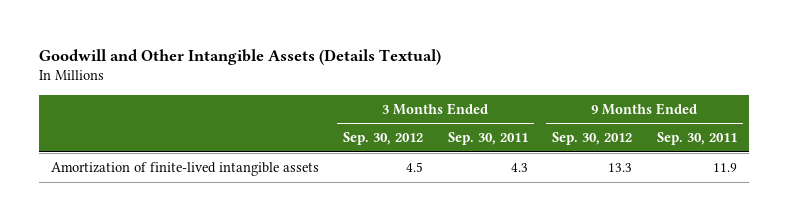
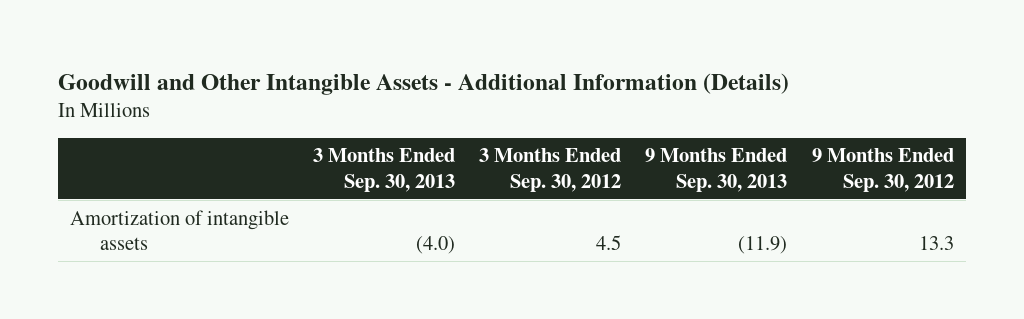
- Goodwill and Other Intangible Assets (Details Textual)
+ Goodwill and Other Intangible Assets - Additional Information (Details)
- | 3 Months Ended Sep. 30, 2012 | 3 Months Ended Sep. 30, 2011 | 9 Months Ended Sep. 30, 2012 | 9 Months Ended Sep. 30, 2011
+ | 3 Months Ended Sep. 30, 2013 | 3 Months Ended Sep. 30, 2012 | 9 Months Ended Sep. 30, 2013 | 9 Months Ended Sep. 30, 2012
- Amortization of finite-lived intangible assets | 4.5 | 4.3 | 13.3 | 11.9
+ Amortization of intangible assets | (4.0) | 4.5 | (11.9) | 13.3

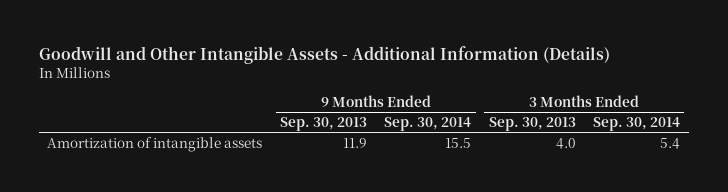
- | 3 Months Ended Sep. 30, 2013 | 3 Months Ended Sep. 30, 2012 | 9 Months Ended Sep. 30, 2013 | 9 Months Ended Sep. 30, 2012
+ | 9 Months Ended Sep. 30, 2013 | 9 Months Ended Sep. 30, 2014 | 3 Months Ended Sep. 30, 2013 | 3 Months Ended Sep. 30, 2014
- Amortization of intangible assets | (4.0) | 4.5 | (11.9) | 13.3
+ Amortization of intangible assets | 11.9 | 15.5 | 4.0 | 5.4

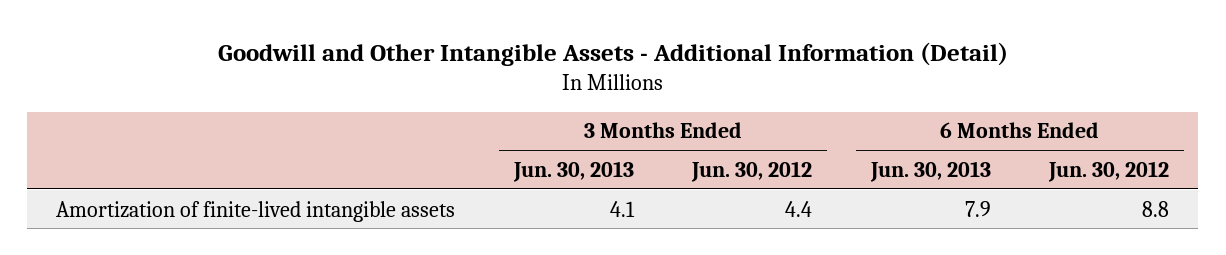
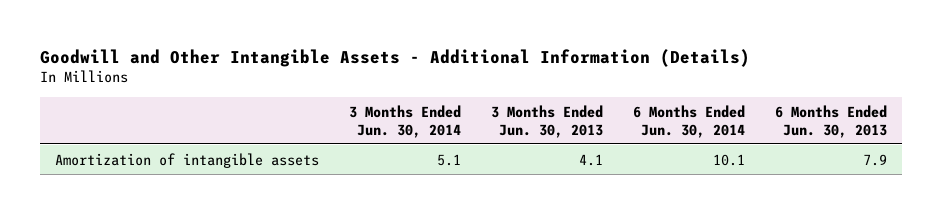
- Goodwill and Other Intangible Assets - Additional Information (Detail)
+ Goodwill and Other Intangible Assets - Additional Information (Details)
- | 3 Months Ended Jun. 30, 2013 | 3 Months Ended Jun. 30, 2012 | 6 Months Ended Jun. 30, 2013 | 6 Months Ended Jun. 30, 2012
+ | 3 Months Ended Jun. 30, 2014 | 3 Months Ended Jun. 30, 2013 | 6 Months Ended Jun. 30, 2014 | 6 Months Ended Jun. 30, 2013
- Amortization of finite-lived intangible assets | 4.1 | 4.4 | 7.9 | 8.8
+ Amortization of intangible assets | 5.1 | 4.1 | 10.1 | 7.9

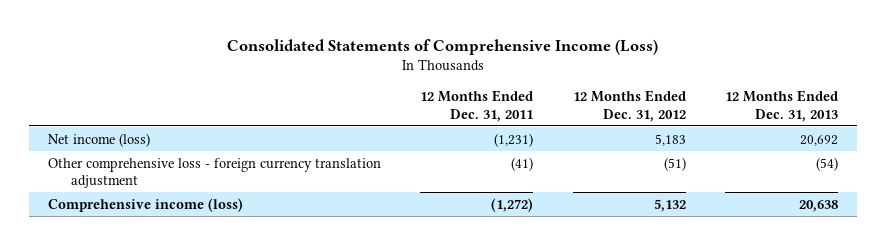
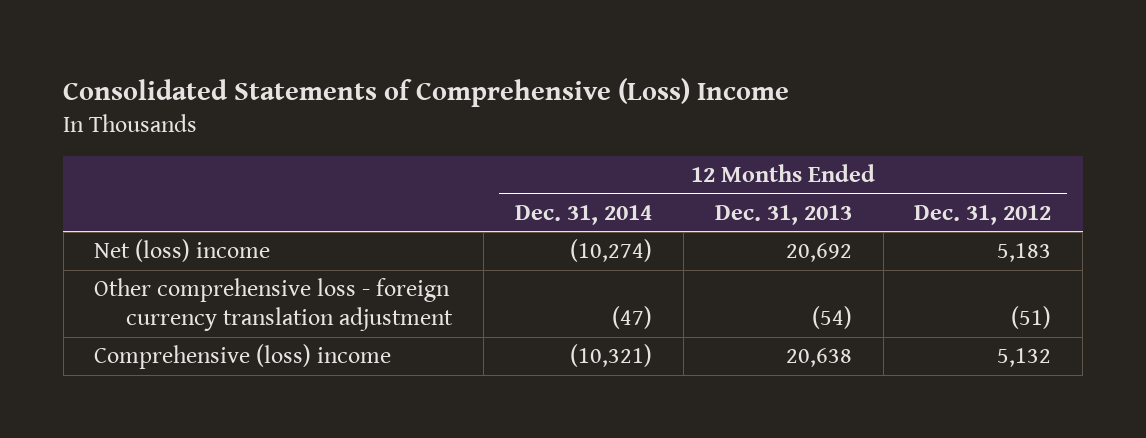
- Consolidated Statements of Comprehensive Income (Loss)
+ Consolidated Statements of Comprehensive (Loss) Income
- | 12 Months Ended Dec. 31, 2011 | 12 Months Ended Dec. 31, 2012 | 12 Months Ended Dec. 31, 2013
+ | 12 Months Ended Dec. 31, 2014 | 12 Months Ended Dec. 31, 2013 | 12 Months Ended Dec. 31, 2012
- Net income (loss) | (1,231) | 5,183 | 20,692
+ Net (loss) income | (10,274) | 20,692 | 5,183
- Comprehensive income (loss) | (1,272) | 5,132 | 20,638
+ Comprehensive (loss) income | (10,321) | 20,638 | 5,132

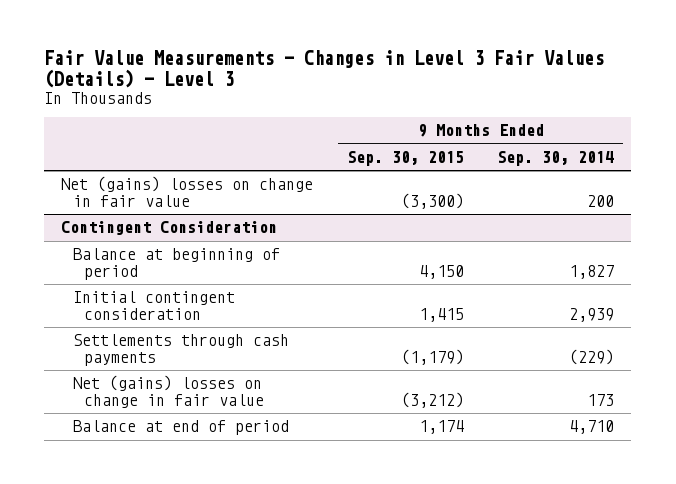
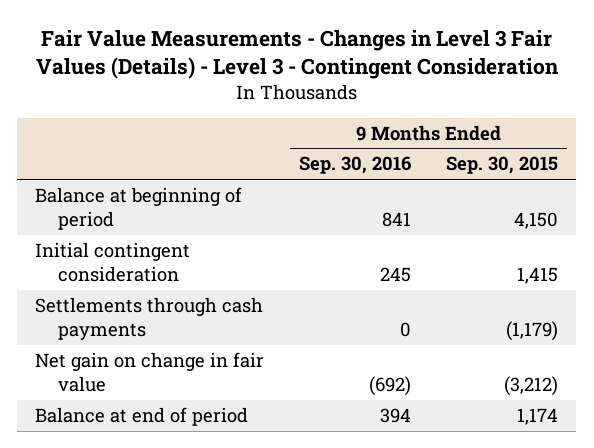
- Fair Value Measurements - Changes in Level 3 Fair Values (Details) - Level 3
+ Fair Value Measurements - Changes in Level 3 Fair Values (Details) - Level 3 - Contingent Consideration
- | 9 Months Ended Sep. 30, 2015 | 9 Months Ended Sep. 30, 2014
+ | 9 Months Ended Sep. 30, 2016 | 9 Months Ended Sep. 30, 2015
- Net (gains) losses on change in fair value | (3,300) | 200
- Contingent Consideration
- Net (gains) losses on change in fair value | (3,212) | 173
+ Net gain on change in fair value | (692) | (3,212)

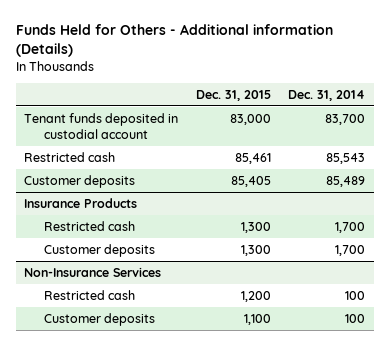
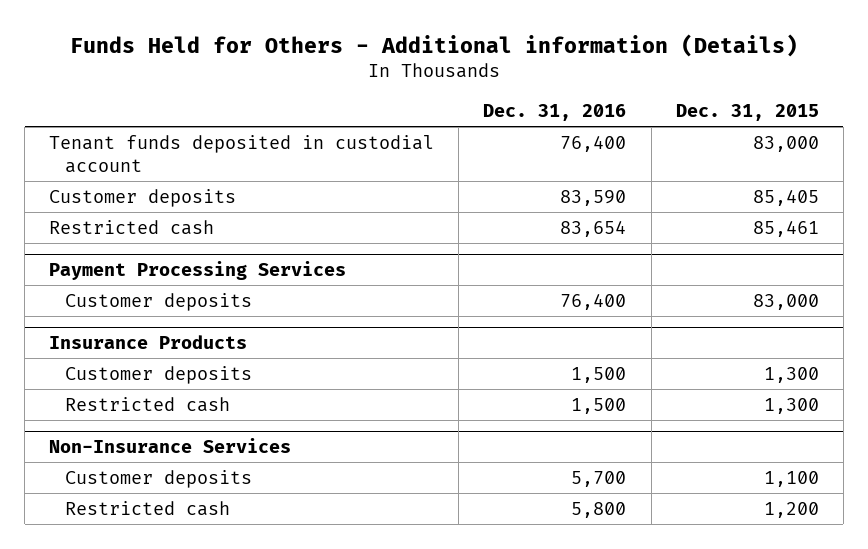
- | Dec. 31, 2015 | Dec. 31, 2014
+ | Dec. 31, 2016 | Dec. 31, 2015
moved down: Restricted cash | 83,654 | 85,461
+ Payment Processing Services
+ Customer deposits | 76,400 | 83,000
@ Insurance Products
moved down: Restricted cash | 1,500 | 1,300
@ Non-Insurance Services
moved down: Restricted cash | 5,800 | 1,200

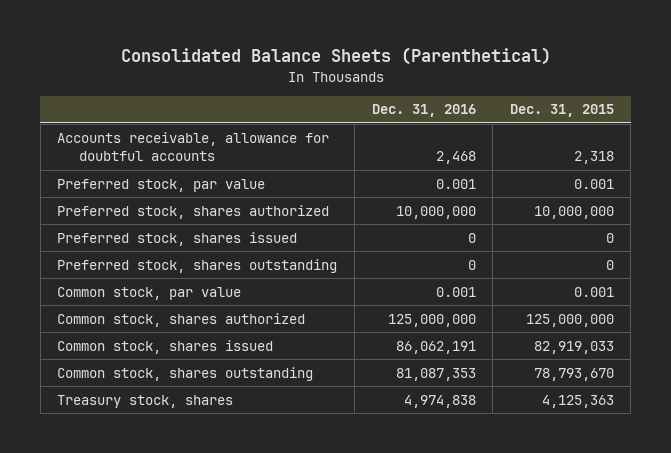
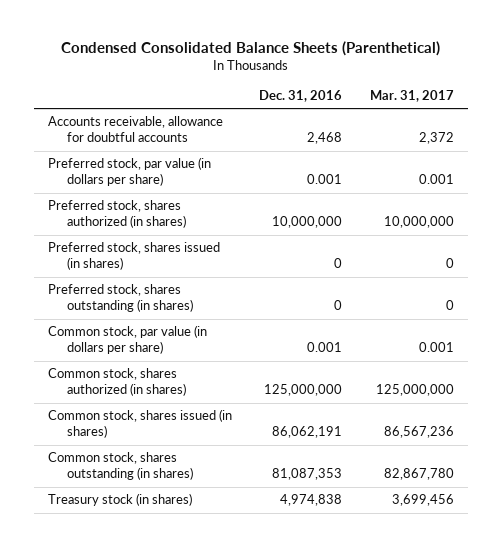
- Consolidated Balance Sheets (Parenthetical)
+ Condensed Consolidated Balance Sheets (Parenthetical)
- | Dec. 31, 2016 | Dec. 31, 2015
+ | Dec. 31, 2016 | Mar. 31, 2017
- Preferred stock, par value | 0.001 | 0.001
- Preferred stock, shares authorized | 10,000,000 | 10,000,000
- Preferred stock, shares issued | 0 | 0
- Preferred stock, shares outstanding | 0 | 0
- Common stock, par value | 0.001 | 0.001
- Common stock, shares authorized | 125,000,000 | 125,000,000
- Common stock, shares issued | 86,062,191 | 82,919,033
- Common stock, shares outstanding | 81,087,353 | 78,793,670
- Treasury stock, shares | 4,974,838 | 4,125,363
+ Preferred stock, par value (in dollars per share) | 0.001 | 0.001
+ Preferred stock, shares authorized (in shares) | 10,000,000 | 10,000,000
+ Preferred stock, shares issued (in shares) | 0 | 0
+ Preferred stock, shares outstanding (in shares) | 0 | 0
+ Common stock, par value (in dollars per share) | 0.001 | 0.001
+ Common stock, shares authorized (in shares) | 125,000,000 | 125,000,000
+ Common stock, shares issued (in shares) | 86,062,191 | 86,567,236
+ Common stock, shares outstanding (in shares) | 81,087,353 | 82,867,780
+ Treasury stock (in shares) | 4,974,838 | 3,699,456

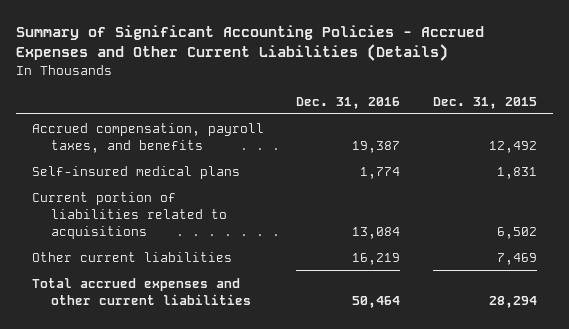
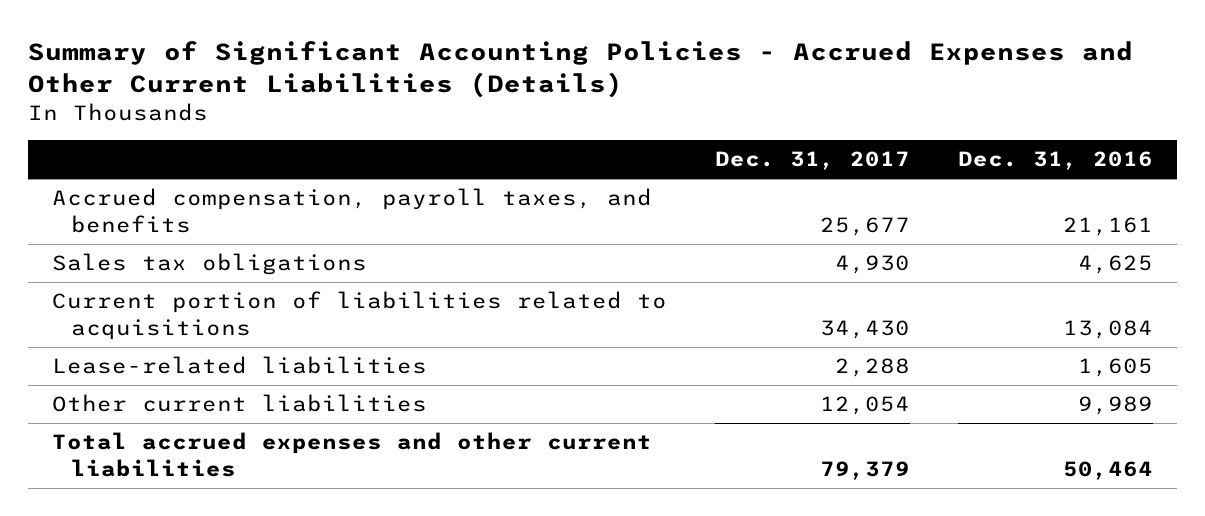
- | Dec. 31, 2016 | Dec. 31, 2015
+ | Dec. 31, 2017 | Dec. 31, 2016
- Accrued compensation, payroll taxes, and benefits | 19,387 | 12,492
- Self-insured medical plans | 1,774 | 1,831
+ Accrued compensation, payroll taxes, and benefits | 25,677 | 21,161
+ Sales tax obligations | 4,930 | 4,625
- Other current liabilities | 16,219 | 7,469
+ Lease-related liabilities | 2,288 | 1,605
+ Other current liabilities | 12,054 | 9,989

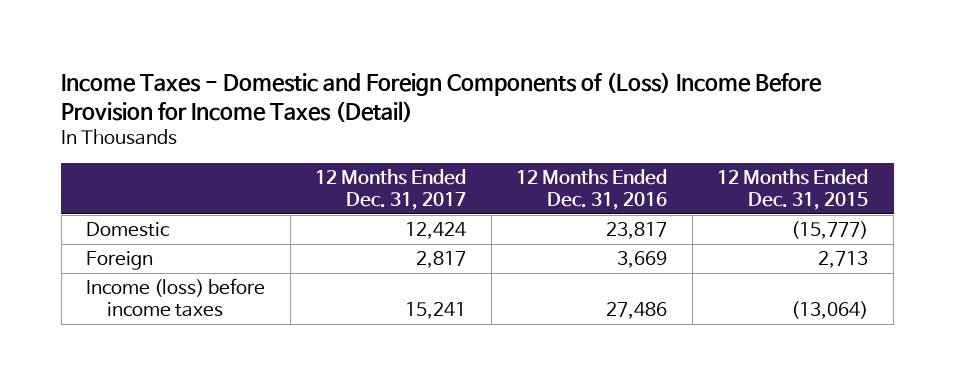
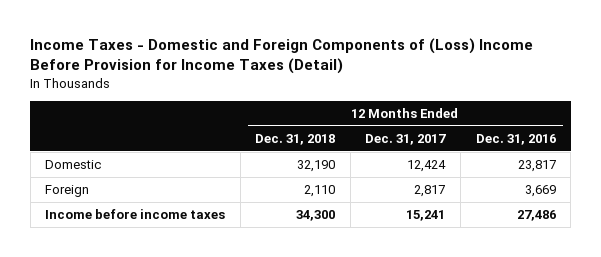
- | 12 Months Ended Dec. 31, 2017 | 12 Months Ended Dec. 31, 2016 | 12 Months Ended Dec. 31, 2015
+ | 12 Months Ended Dec. 31, 2018 | 12 Months Ended Dec. 31, 2017 | 12 Months Ended Dec. 31, 2016
- Income (loss) before income taxes | 15,241 | 27,486 | (13,064)
+ Income before income taxes | 34,300 | 15,241 | 27,486

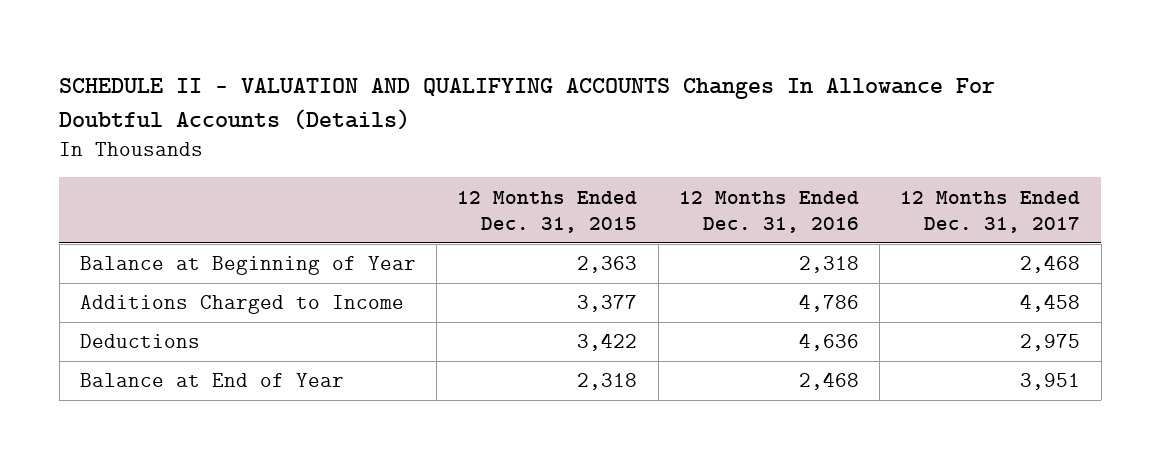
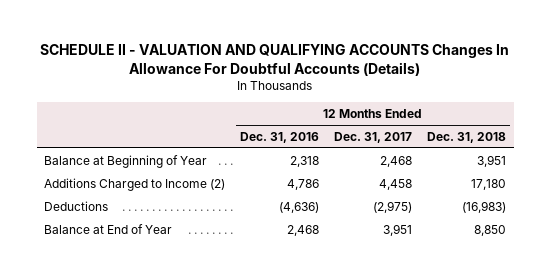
- | 12 Months Ended Dec. 31, 2015 | 12 Months Ended Dec. 31, 2016 | 12 Months Ended Dec. 31, 2017
+ | 12 Months Ended Dec. 31, 2016 | 12 Months Ended Dec. 31, 2017 | 12 Months Ended Dec. 31, 2018
- Additions Charged to Income | 3,377 | 4,786 | 4,458
- Deductions | 3,422 | 4,636 | 2,975
+ Additions Charged to Income (2) | 4,786 | 4,458 | 17,180
+ Deductions | (4,636) | (2,975) | (16,983)

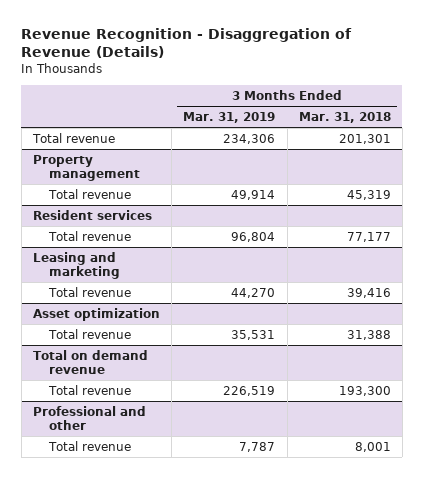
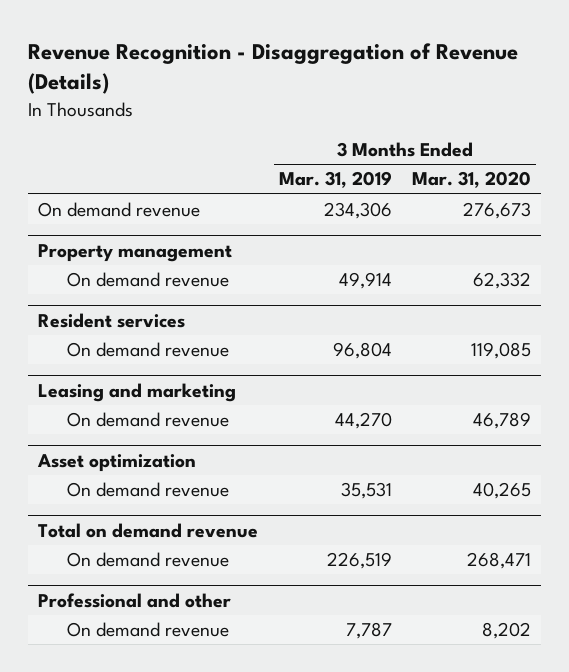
- | 3 Months Ended Mar. 31, 2019 | 3 Months Ended Mar. 31, 2018
+ | 3 Months Ended Mar. 31, 2019 | 3 Months Ended Mar. 31, 2020
- Total revenue | 234,306 | 201,301
+ On demand revenue | 234,306 | 276,673
@ Property management
- Total revenue | 49,914 | 45,319
+ On demand revenue | 49,914 | 62,332
@ Resident services
- Total revenue | 96,804 | 77,177
+ On demand revenue | 96,804 | 119,085
@ Leasing and marketing
- Total revenue | 44,270 | 39,416
+ On demand revenue | 44,270 | 46,789
@ Asset optimization
- Total revenue | 35,531 | 31,388
+ On demand revenue | 35,531 | 40,265
@ Total on demand revenue
- Total revenue | 226,519 | 193,300
+ On demand revenue | 226,519 | 268,471
@ Professional and other
- Total revenue | 7,787 | 8,001
+ On demand revenue | 7,787 | 8,202

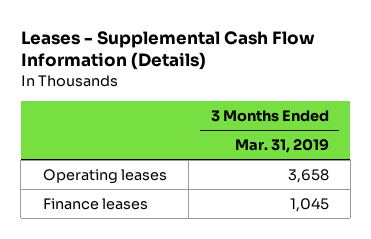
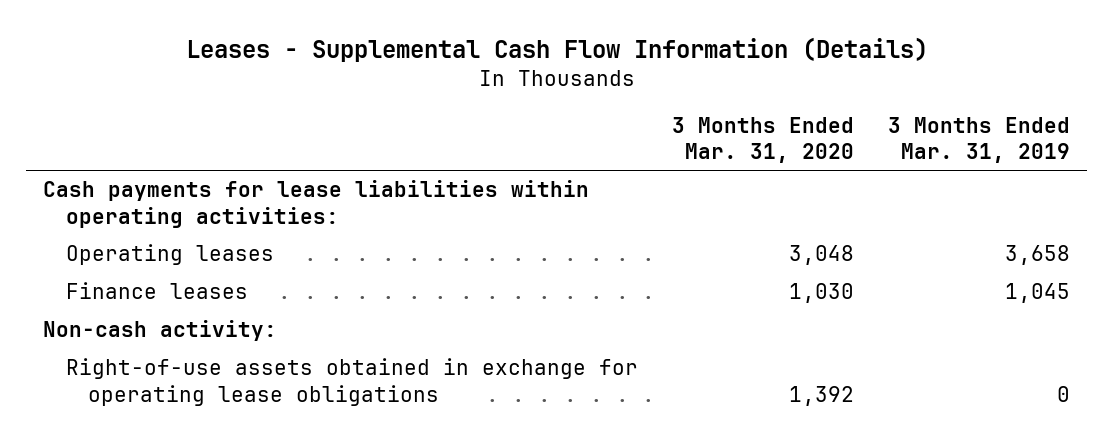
- | 3 Months Ended Mar. 31, 2019
+ | 3 Months Ended Mar. 31, 2020 | 3 Months Ended Mar. 31, 2019
+ Cash payments for lease liabilities within operating activities:
+ Non-cash activity:
+ Right-of-use assets obtained in exchange for operating lease obligations | 1,392 | 0

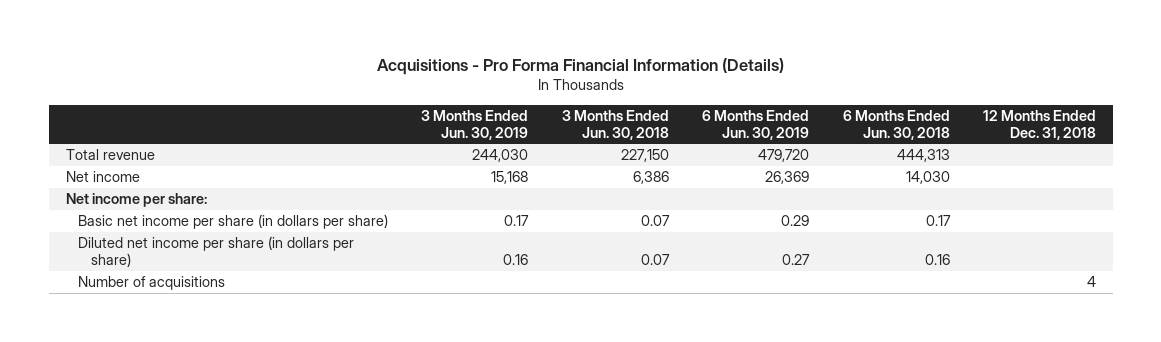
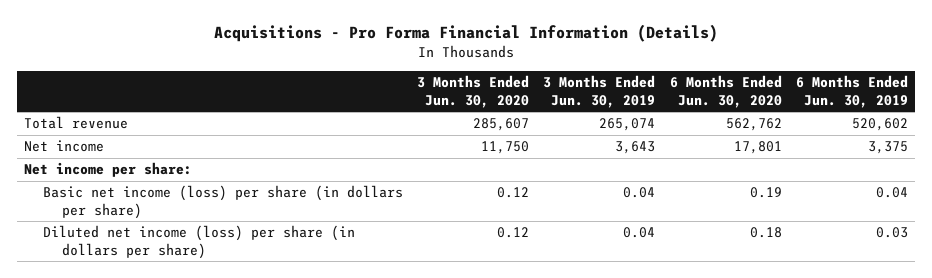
- | 3 Months Ended Jun. 30, 2019 | 3 Months Ended Jun. 30, 2018 | 6 Months Ended Jun. 30, 2019 | 6 Months Ended Jun. 30, 2018 | 12 Months Ended Dec. 31, 2018
+ | 3 Months Ended Jun. 30, 2020 | 3 Months Ended Jun. 30, 2019 | 6 Months Ended Jun. 30, 2020 | 6 Months Ended Jun. 30, 2019
- Total revenue | 244,030 | 227,150 | 479,720 | 444,313 |
- Net income | 15,168 | 6,386 | 26,369 | 14,030 |
+ Total revenue | 285,607 | 265,074 | 562,762 | 520,602
+ Net income | 11,750 | 3,643 | 17,801 | 3,375
- Basic net income per share (in dollars per share) | 0.17 | 0.07 | 0.29 | 0.17 |
- Diluted net income per share (in dollars per share) | 0.16 | 0.07 | 0.27 | 0.16 |
- Number of acquisitions | | | | | 4
+ Basic net income (loss) per share (in dollars per share) | 0.12 | 0.04 | 0.19 | 0.04
+ Diluted net income (loss) per share (in dollars per share) | 0.12 | 0.04 | 0.18 | 0.03

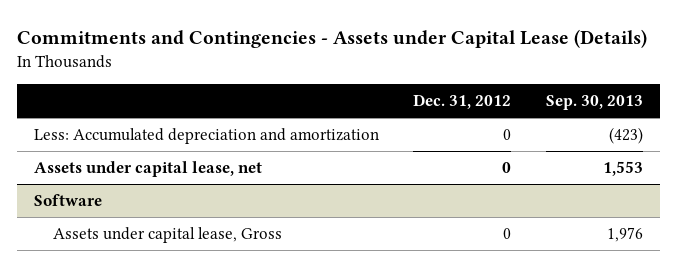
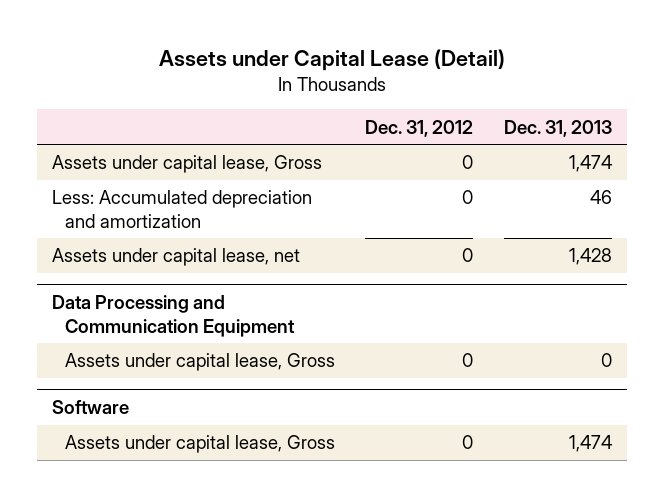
- Commitments and Contingencies - Assets under Capital Lease (Details)
+ Assets under Capital Lease (Detail)
- | Dec. 31, 2012 | Sep. 30, 2013
+ | Dec. 31, 2012 | Dec. 31, 2013
+ Assets under capital lease, Gross | 0 | 1,474
+ Data Processing and Communication Equipment
+ Assets under capital lease, Gross | 0 | 0

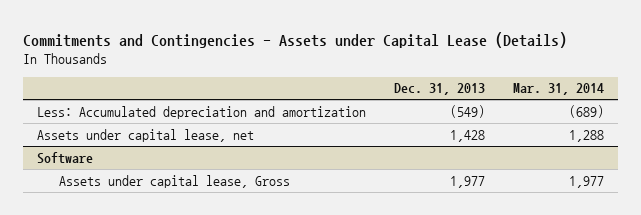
- Assets under Capital Lease (Detail)
+ Commitments and Contingencies - Assets under Capital Lease (Details)
- | Dec. 31, 2012 | Dec. 31, 2013
+ | Dec. 31, 2013 | Mar. 31, 2014
- Assets under capital lease, Gross | 0 | 1,474
- Less: Accumulated depreciation and amortization | 0 | 46
+ Less: Accumulated depreciation and amortization | (549) | (689)
- Data Processing and Communication Equipment
- Assets under capital lease, Gross | 0 | 0
@ Software
- Assets under capital lease, Gross | 0 | 1,474
+ Assets under capital lease, Gross | 1,977 | 1,977

